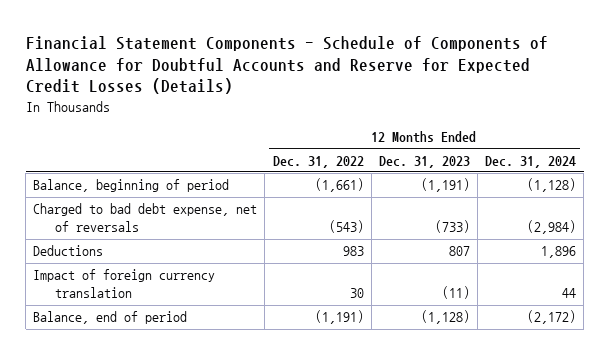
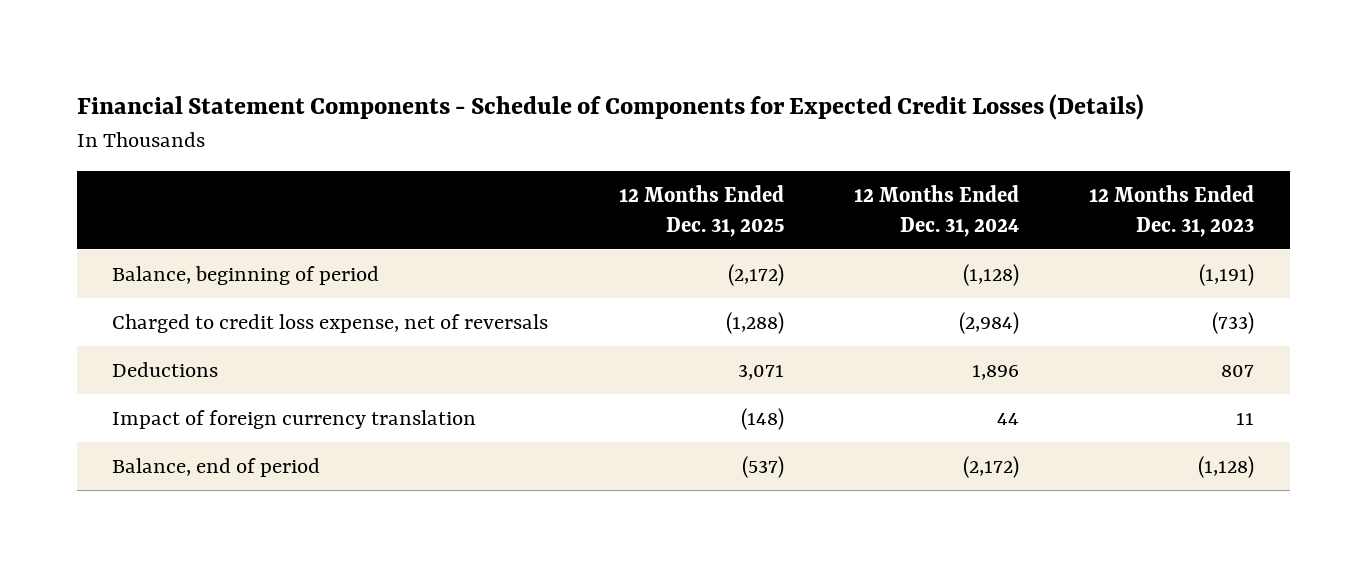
- Financial Statement Components - Schedule of Components of Allowance for Doubtful Accounts and Reserve for Expected Credit Losses (Details)
+ Financial Statement Components - Schedule of Components for Expected Credit Losses (Details)
- | 12 Months Ended Dec. 31, 2022 | 12 Months Ended Dec. 31, 2023 | 12 Months Ended Dec. 31, 2024
+ | 12 Months Ended Dec. 31, 2025 | 12 Months Ended Dec. 31, 2024 | 12 Months Ended Dec. 31, 2023
- Charged to bad debt expense, net of reversals | (543) | (733) | (2,984)
+ Charged to credit loss expense, net of reversals | (1,288) | (2,984) | (733)
- Impact of foreign currency translation | 30 | (11) | 44
+ Impact of foreign currency translation | (148) | 44 | 11

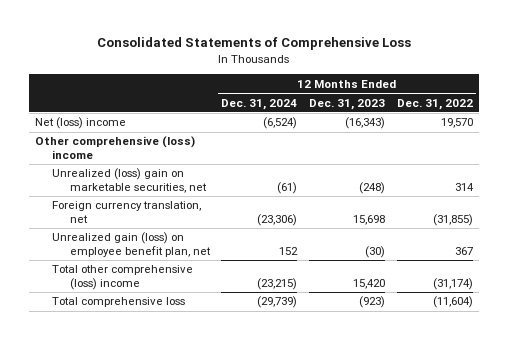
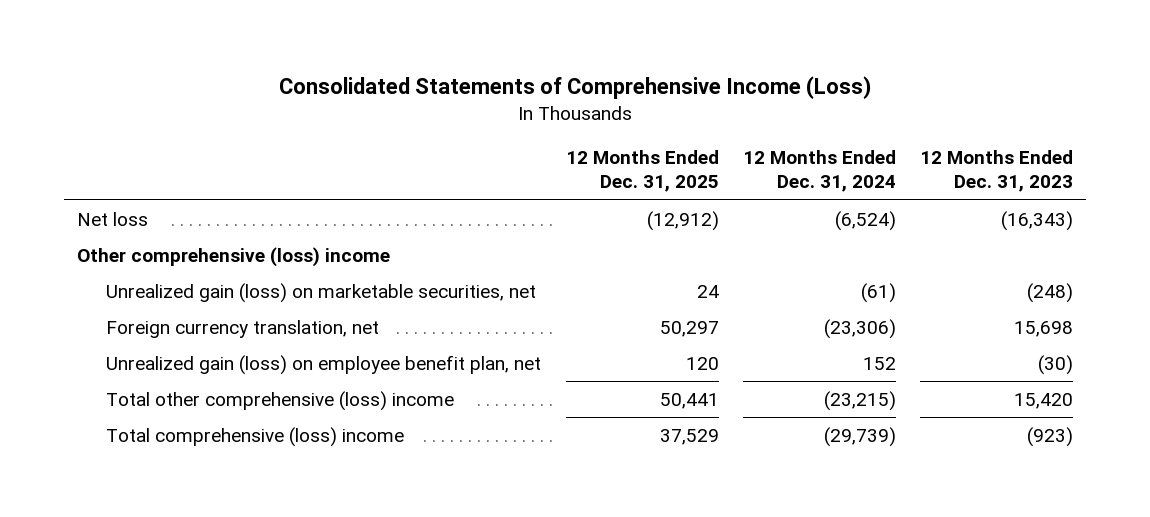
- Consolidated Statements of Comprehensive Loss
+ Consolidated Statements of Comprehensive Income (Loss)
- | 12 Months Ended Dec. 31, 2024 | 12 Months Ended Dec. 31, 2023 | 12 Months Ended Dec. 31, 2022
+ | 12 Months Ended Dec. 31, 2025 | 12 Months Ended Dec. 31, 2024 | 12 Months Ended Dec. 31, 2023
- Net (loss) income | (6,524) | (16,343) | 19,570
+ Net loss | (12,912) | (6,524) | (16,343)
- Unrealized (loss) gain on marketable securities, net | (61) | (248) | 314
+ Unrealized gain (loss) on marketable securities, net | 24 | (61) | (248)
- Total comprehensive loss | (29,739) | (923) | (11,604)
+ Total comprehensive (loss) income | 37,529 | (29,739) | (923)

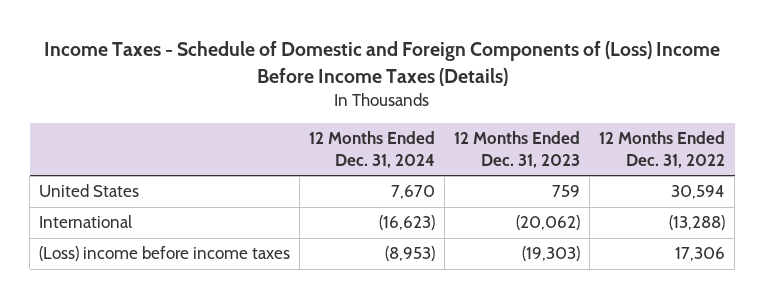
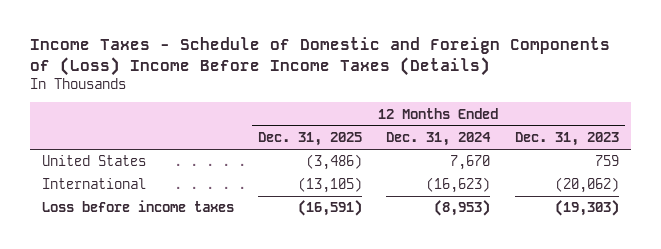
- | 12 Months Ended Dec. 31, 2024 | 12 Months Ended Dec. 31, 2023 | 12 Months Ended Dec. 31, 2022
+ | 12 Months Ended Dec. 31, 2025 | 12 Months Ended Dec. 31, 2024 | 12 Months Ended Dec. 31, 2023
- (Loss) income before income taxes | (8,953) | (19,303) | 17,306
+ Loss before income taxes | (16,591) | (8,953) | (19,303)

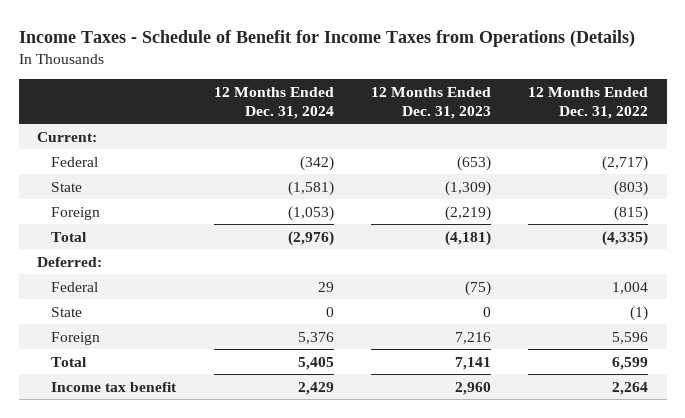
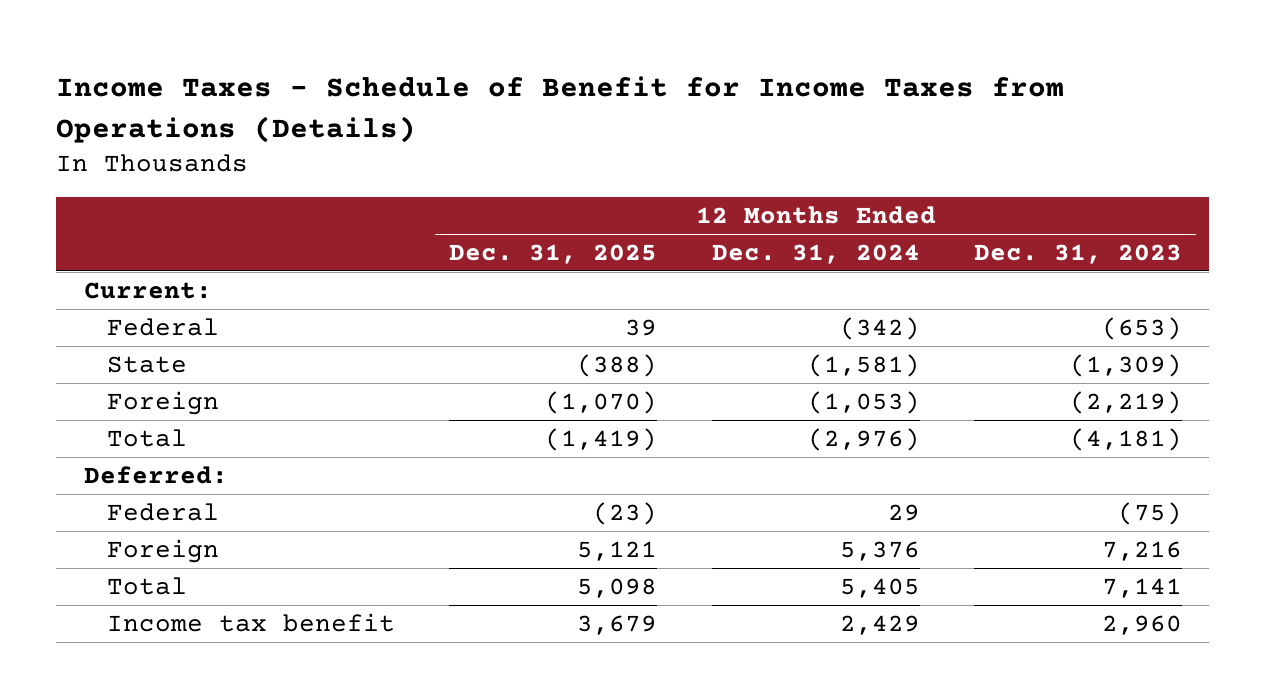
- | 12 Months Ended Dec. 31, 2024 | 12 Months Ended Dec. 31, 2023 | 12 Months Ended Dec. 31, 2022
+ | 12 Months Ended Dec. 31, 2025 | 12 Months Ended Dec. 31, 2024 | 12 Months Ended Dec. 31, 2023
- State | 0 | 0 | (1)

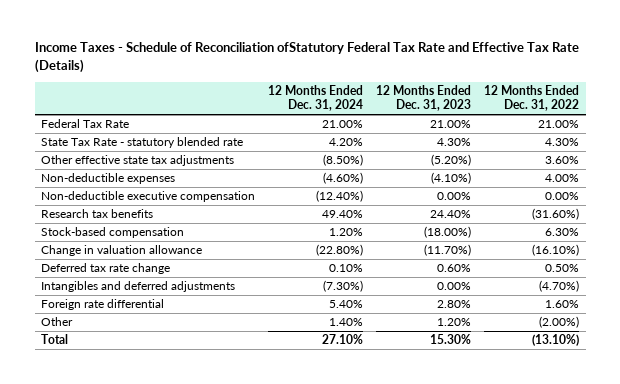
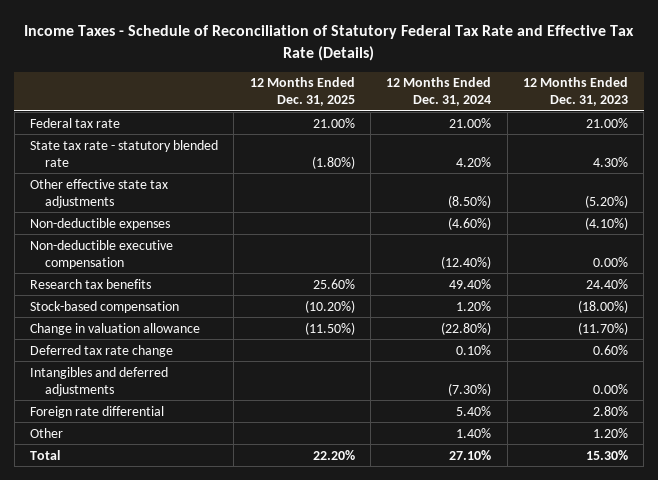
- Income Taxes - Schedule of Reconciliation ofStatutory Federal Tax Rate and Effective Tax Rate (Details)
+ Income Taxes - Schedule of Reconciliation of Statutory Federal Tax Rate and Effective Tax Rate (Details)
- | 12 Months Ended Dec. 31, 2024 | 12 Months Ended Dec. 31, 2023 | 12 Months Ended Dec. 31, 2022
+ | 12 Months Ended Dec. 31, 2025 | 12 Months Ended Dec. 31, 2024 | 12 Months Ended Dec. 31, 2023
- Federal Tax Rate | 21.00% | 21.00% | 21.00%
- State Tax Rate - statutory blended rate | 4.20% | 4.30% | 4.30%
+ Federal tax rate | 21.00% | 21.00% | 21.00%
+ State tax rate - statutory blended rate | (1.80%) | 4.20% | 4.30%

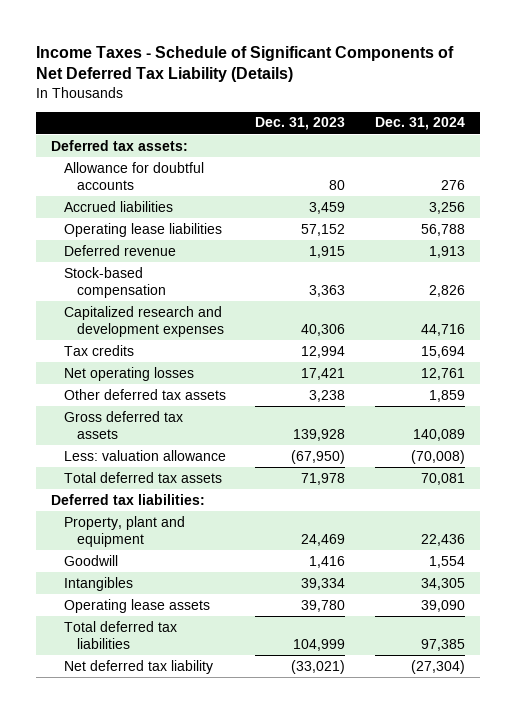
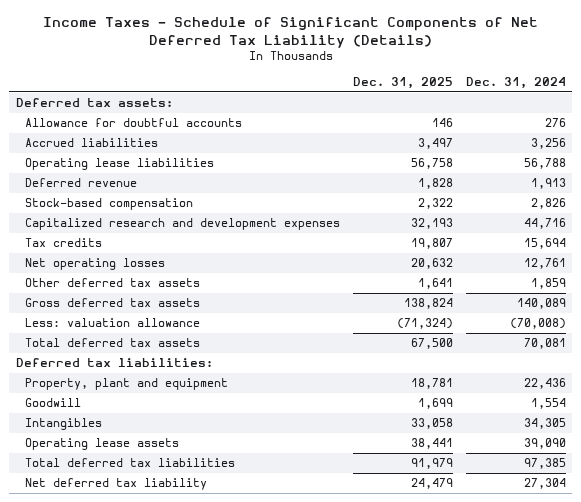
- | Dec. 31, 2023 | Dec. 31, 2024
+ | Dec. 31, 2025 | Dec. 31, 2024
- Net deferred tax liability | (33,021) | (27,304)
+ Net deferred tax liability | 24,479 | 27,304

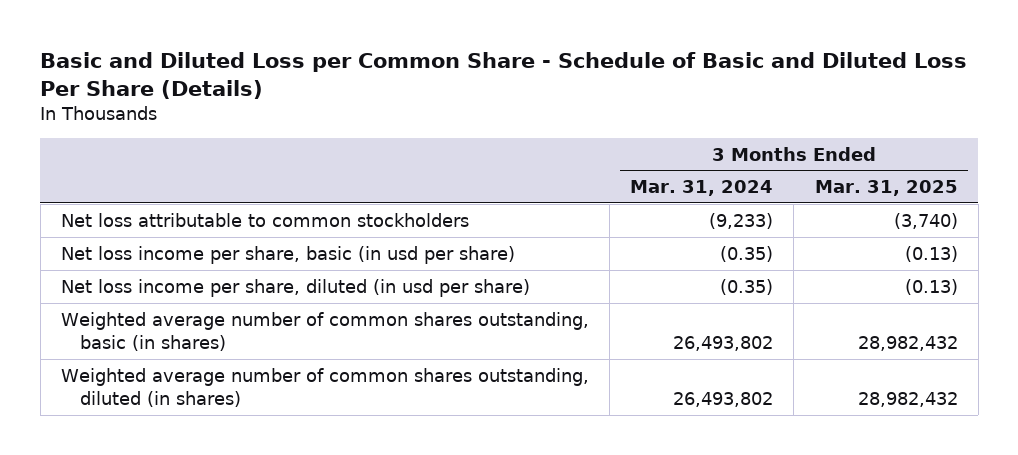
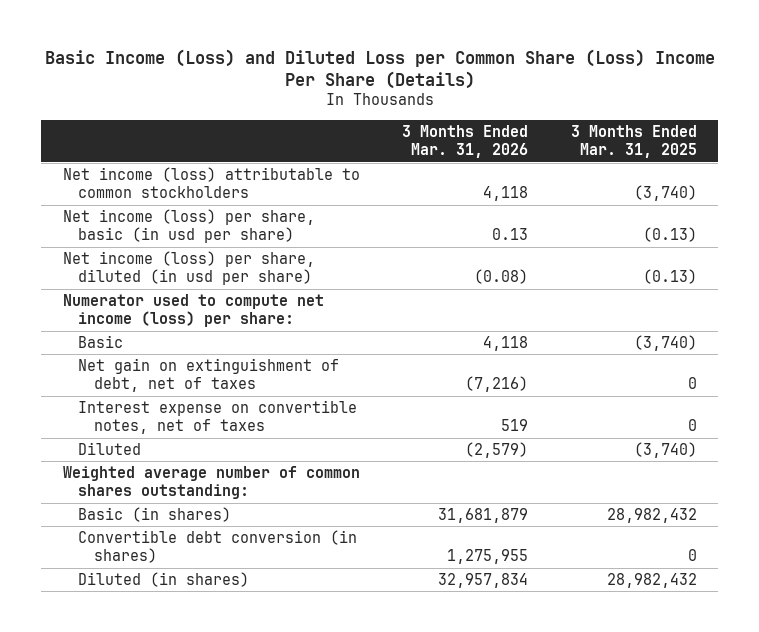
- Basic and Diluted Loss per Common Share - Schedule of Basic and Diluted Loss Per Share (Details)
+ Basic Income (Loss) and Diluted Loss per Common Share (Loss) Income Per Share (Details)
- | 3 Months Ended Mar. 31, 2024 | 3 Months Ended Mar. 31, 2025
+ | 3 Months Ended Mar. 31, 2026 | 3 Months Ended Mar. 31, 2025
- Net loss attributable to common stockholders | (9,233) | (3,740)
- Net loss income per share, basic (in usd per share) | (0.35) | (0.13)
- Net loss income per share, diluted (in usd per share) | (0.35) | (0.13)
- Weighted average number of common shares outstanding, basic (in shares) | 26,493,802 | 28,982,432
- Weighted average number of common shares outstanding, diluted (in shares) | 26,493,802 | 28,982,432
+ Net income (loss) attributable to common stockholders | 4,118 | (3,740)
+ Net income (loss) per share, basic (in usd per share) | 0.13 | (0.13)
+ Net income (loss) per share, diluted (in usd per share) | (0.08) | (0.13)
+ Numerator used to compute net income (loss) per share:
+ Basic | 4,118 | (3,740)
+ Net gain on extinguishment of debt, net of taxes | (7,216) | 0
+ Interest expense on convertible notes, net of taxes | 519 | 0
+ Diluted | (2,579) | (3,740)
+ Weighted average number of common shares outstanding:
+ Basic (in shares) | 31,681,879 | 28,982,432
+ Convertible debt conversion (in shares) | 1,275,955 | 0
+ Diluted (in shares) | 32,957,834 | 28,982,432

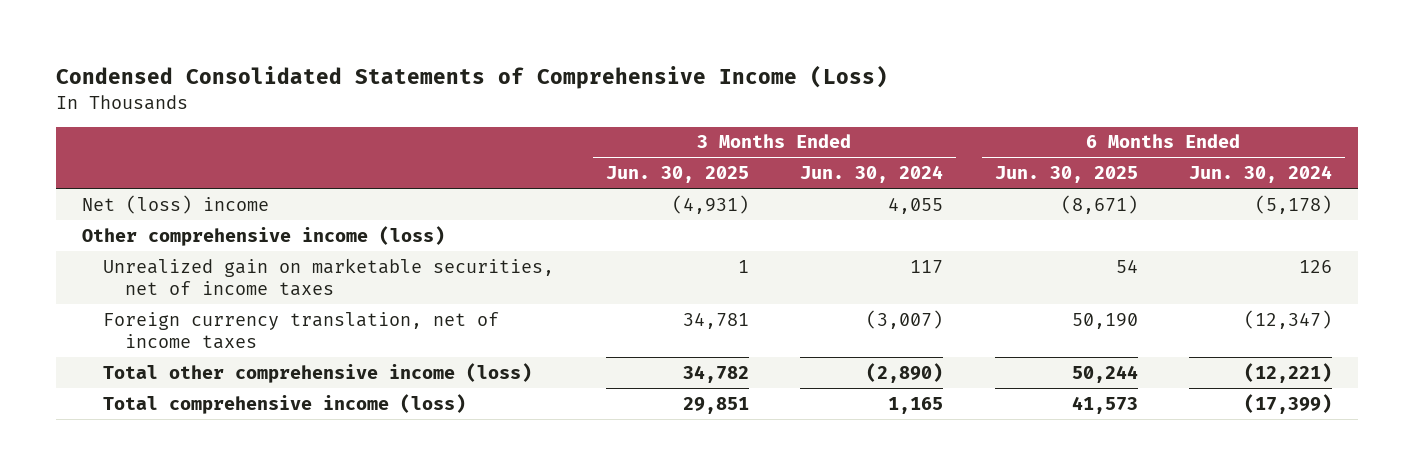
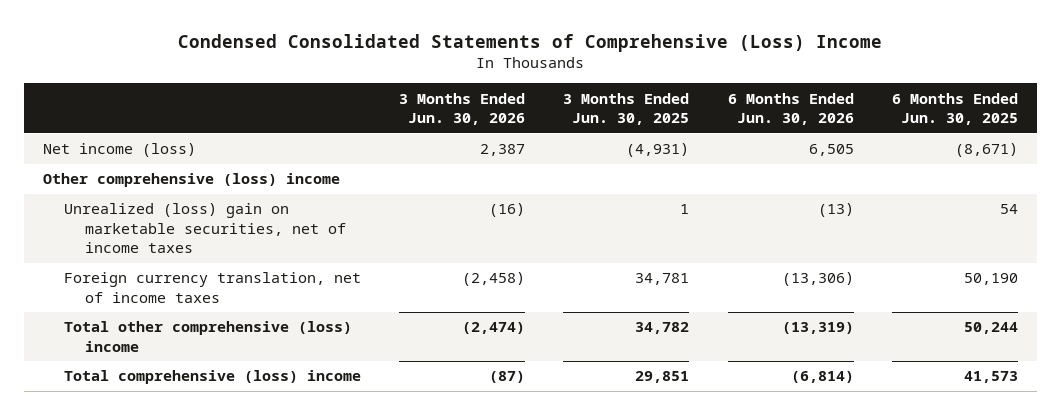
- Condensed Consolidated Statements of Comprehensive Income (Loss)
+ Condensed Consolidated Statements of Comprehensive (Loss) Income
- | 3 Months Ended Jun. 30, 2025 | 3 Months Ended Jun. 30, 2024 | 6 Months Ended Jun. 30, 2025 | 6 Months Ended Jun. 30, 2024
+ | 3 Months Ended Jun. 30, 2026 | 3 Months Ended Jun. 30, 2025 | 6 Months Ended Jun. 30, 2026 | 6 Months Ended Jun. 30, 2025
- Net (loss) income | (4,931) | 4,055 | (8,671) | (5,178)
- Other comprehensive income (loss)
- Unrealized gain on marketable securities, net of income taxes | 1 | 117 | 54 | 126
+ Net income (loss) | 2,387 | (4,931) | 6,505 | (8,671)
+ Other comprehensive (loss) income
+ Unrealized (loss) gain on marketable securities, net of income taxes | (16) | 1 | (13) | 54
- Total other comprehensive income (loss) | 34,782 | (2,890) | 50,244 | (12,221)
- Total comprehensive income (loss) | 29,851 | 1,165 | 41,573 | (17,399)
+ Total other comprehensive (loss) income | (2,474) | 34,782 | (13,319) | 50,244
+ Total comprehensive (loss) income | (87) | 29,851 | (6,814) | 41,573

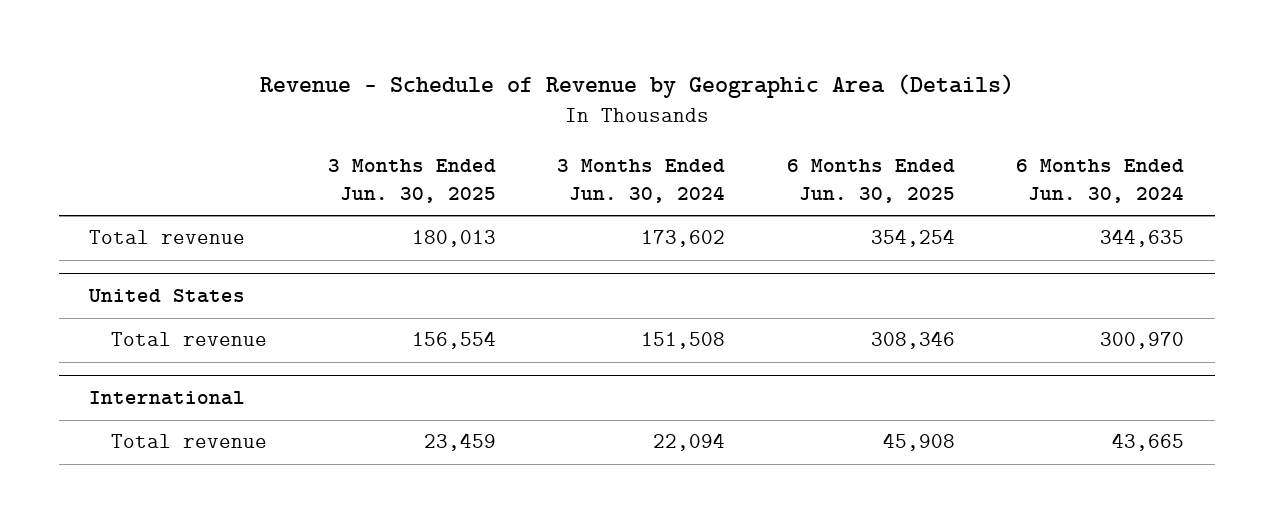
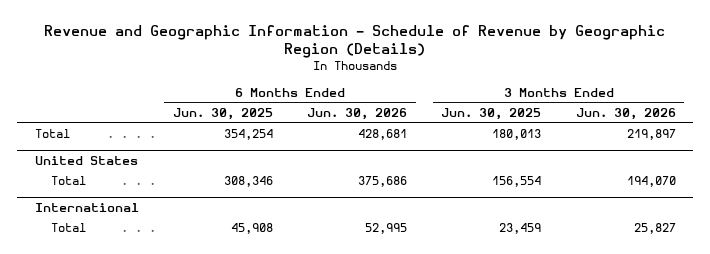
- Revenue - Schedule of Revenue by Geographic Area (Details)
+ Revenue and Geographic Information - Schedule of Revenue by Geographic Region (Details)
- | 3 Months Ended Jun. 30, 2025 | 3 Months Ended Jun. 30, 2024 | 6 Months Ended Jun. 30, 2025 | 6 Months Ended Jun. 30, 2024
+ | 6 Months Ended Jun. 30, 2025 | 6 Months Ended Jun. 30, 2026 | 3 Months Ended Jun. 30, 2025 | 3 Months Ended Jun. 30, 2026
- Total revenue | 180,013 | 173,602 | 354,254 | 344,635
+ Total | 354,254 | 428,681 | 180,013 | 219,897
@ United States
- Total revenue | 156,554 | 151,508 | 308,346 | 300,970
+ Total | 308,346 | 375,686 | 156,554 | 194,070
@ International
- Total revenue | 23,459 | 22,094 | 45,908 | 43,665
+ Total | 45,908 | 52,995 | 23,459 | 25,827

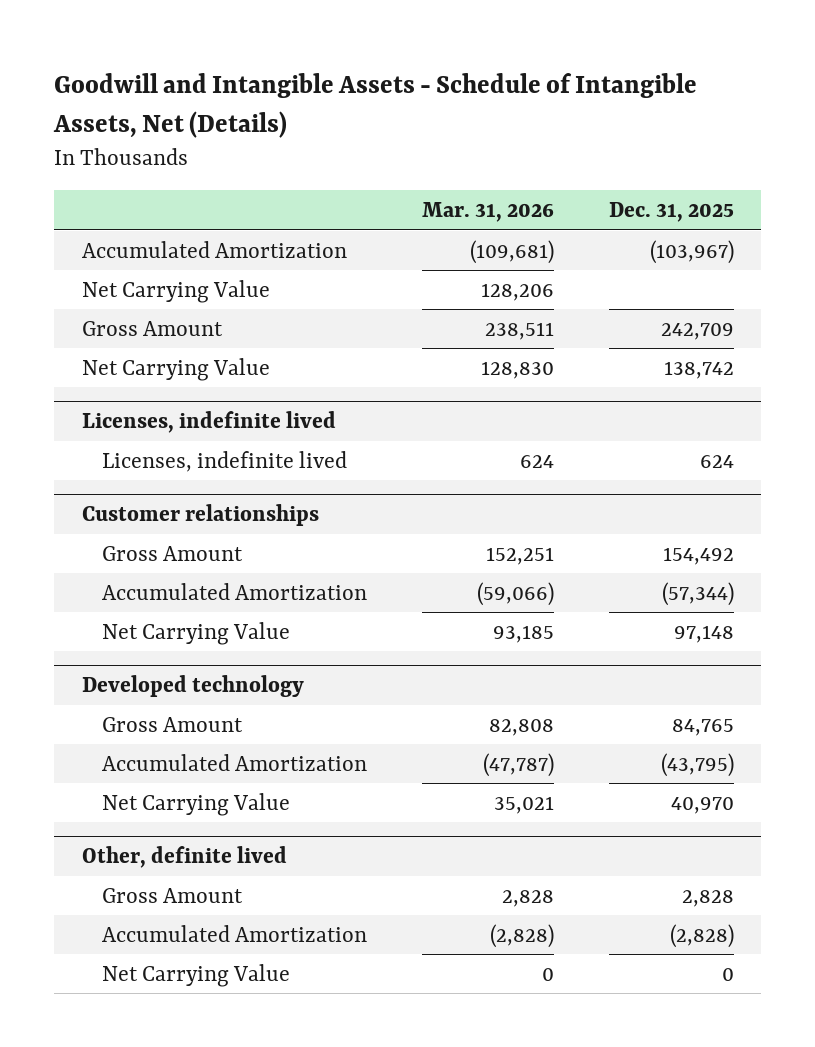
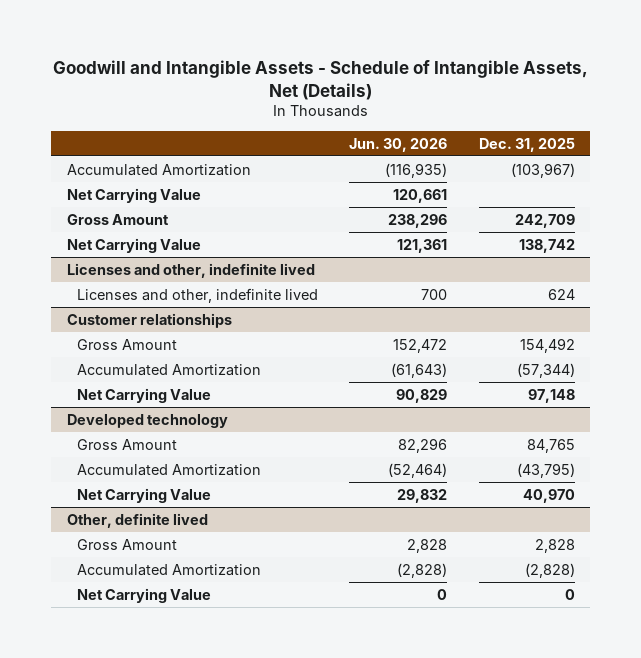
- | Mar. 31, 2026 | Dec. 31, 2025
+ | Jun. 30, 2026 | Dec. 31, 2025
- Licenses, indefinite lived
- Licenses, indefinite lived | 624 | 624
+ Licenses and other, indefinite lived
+ Licenses and other, indefinite lived | 700 | 624

